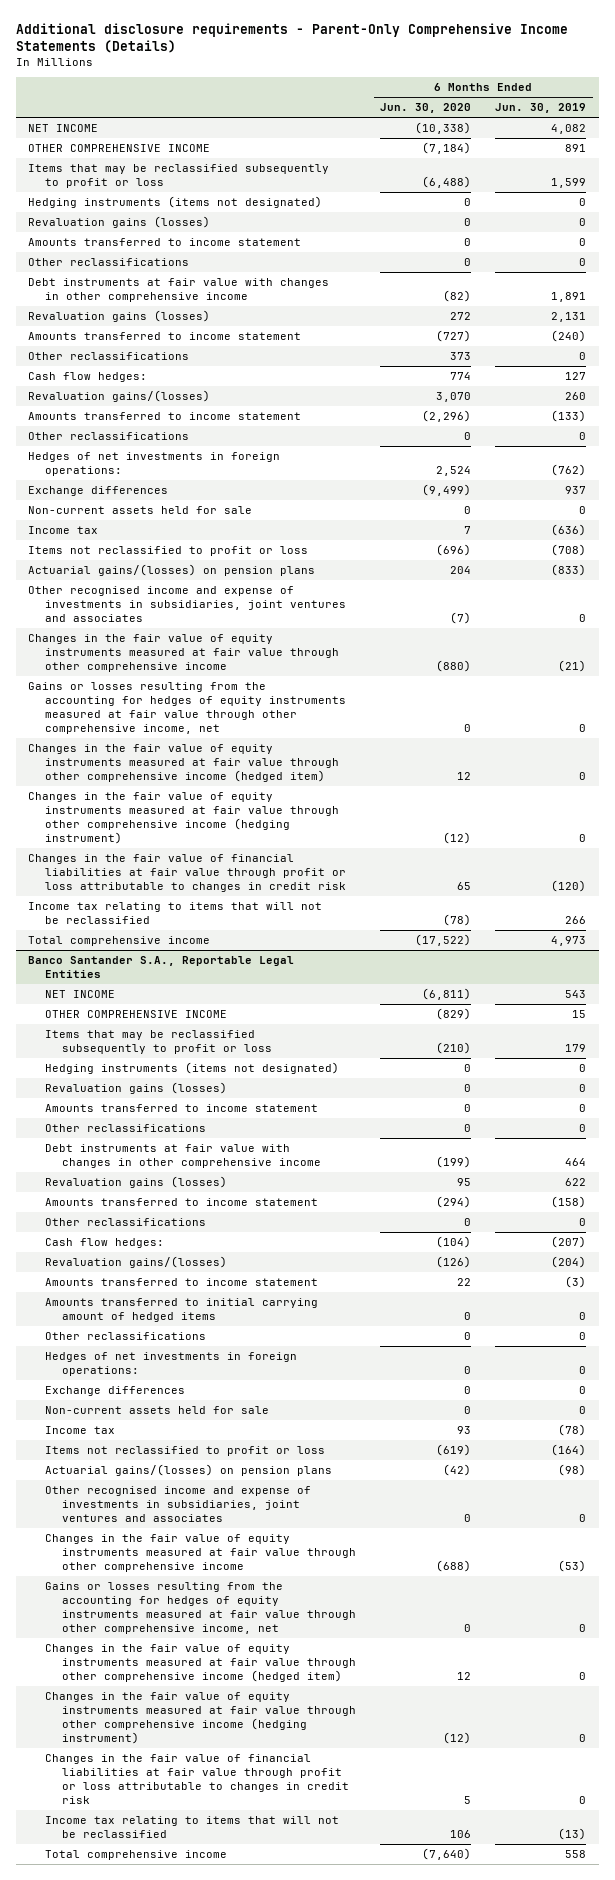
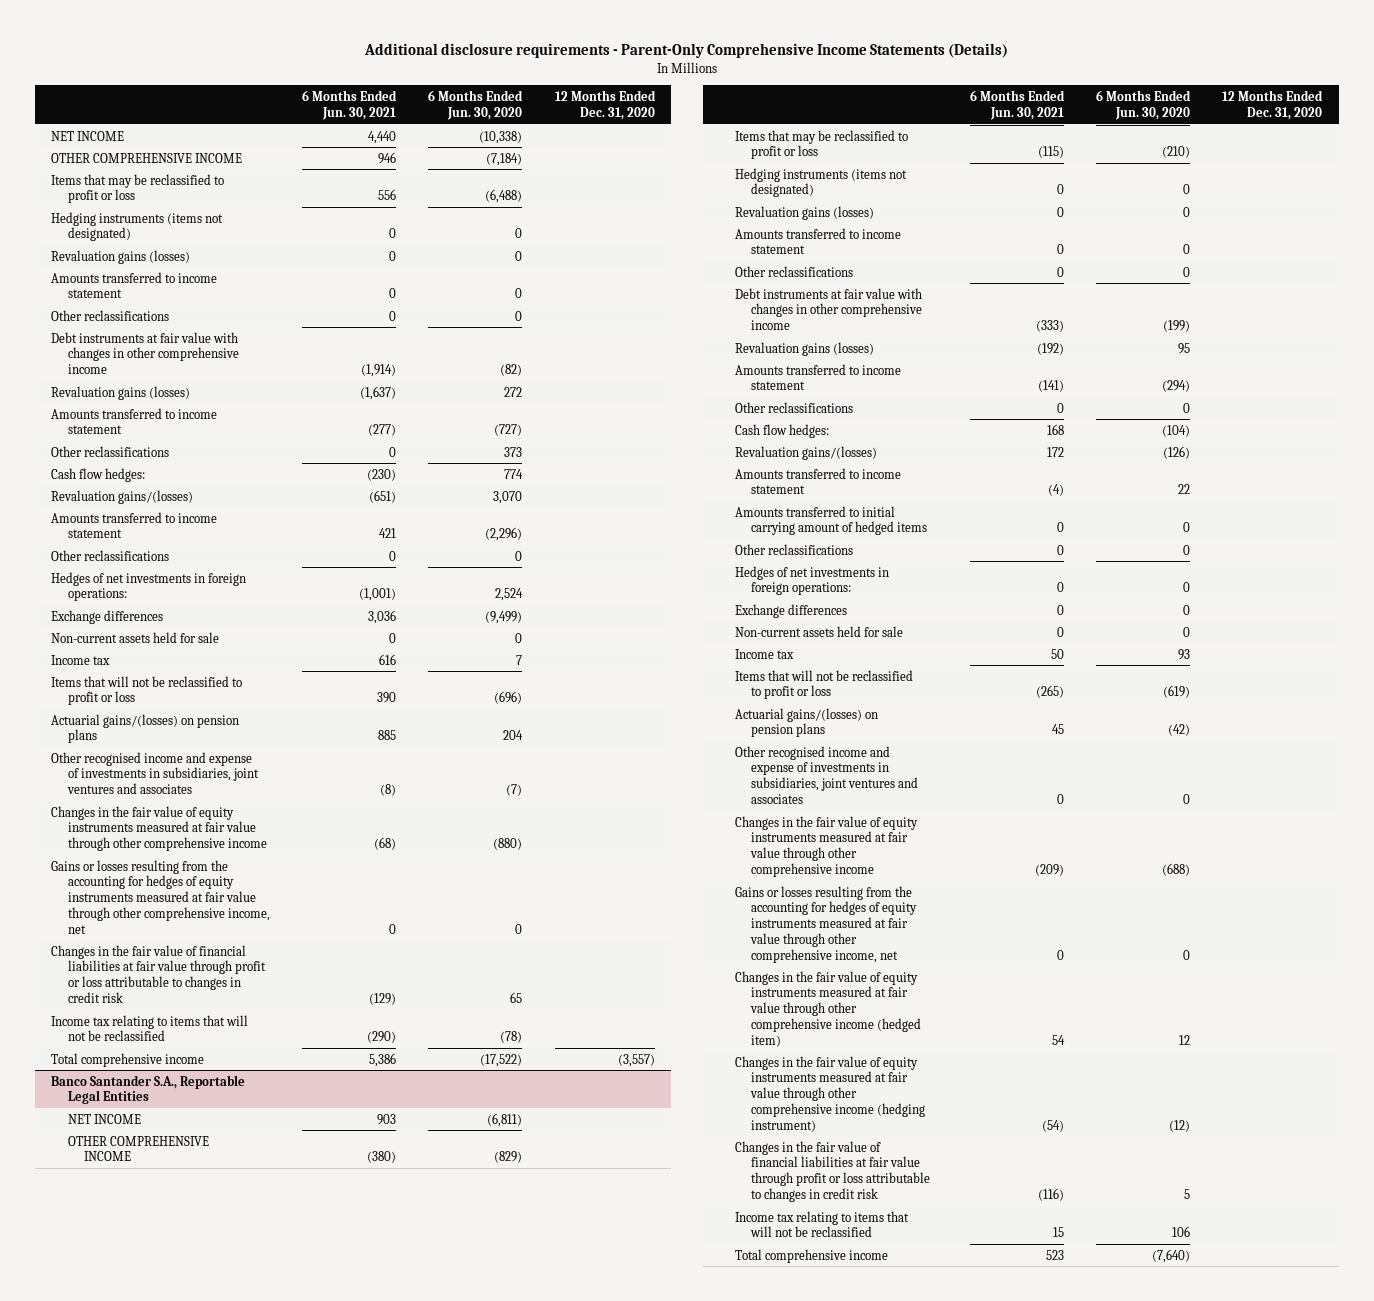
- | 6 Months Ended Jun. 30, 2020 | 6 Months Ended Jun. 30, 2019
+ | 6 Months Ended Jun. 30, 2021 | 6 Months Ended Jun. 30, 2020 | 12 Months Ended Dec. 31, 2020
- Items that may be reclassified subsequently to profit or loss | (6,488) | 1,599
+ Items that may be reclassified to profit or loss | 556 | (6,488) |
- Items not reclassified to profit or loss | (696) | (708)
+ Items that will not be reclassified to profit or loss | 390 | (696) |
- Changes in the fair value of equity instruments measured at fair value through other comprehensive income (hedged item) | 12 | 0
- Changes in the fair value of equity instruments measured at fair value through other comprehensive income (hedging instrument) | (12) | 0
@ Banco Santander S.A., Reportable Legal Entities
- Items that may be reclassified subsequently to profit or loss | (210) | 179
+ Items that may be reclassified to profit or loss | (115) | (210) |
- Items not reclassified to profit or loss | (619) | (164)
+ Items that will not be reclassified to profit or loss | (265) | (619) |

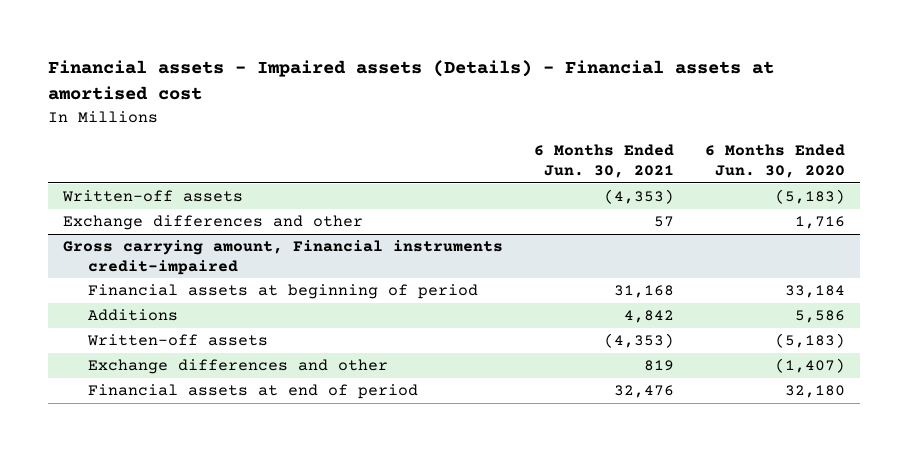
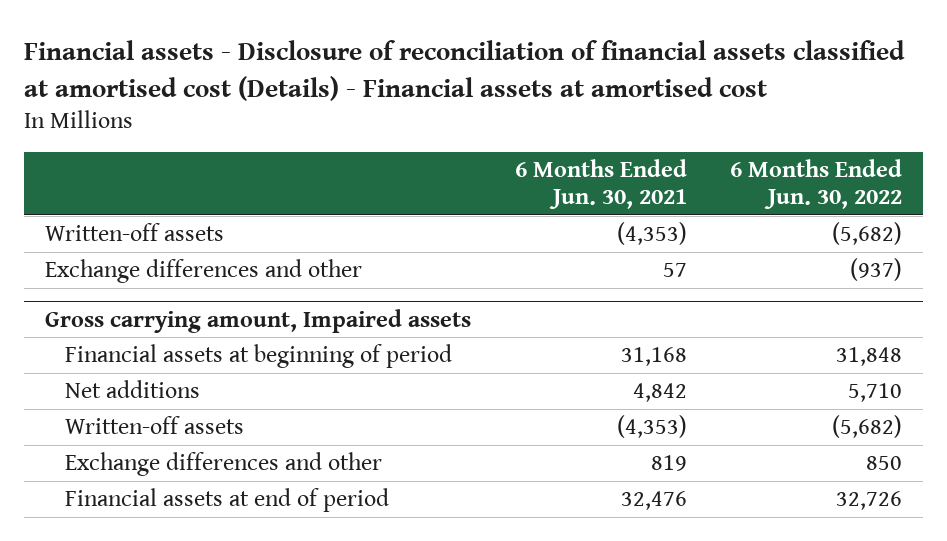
- Financial assets - Impaired assets (Details) - Financial assets at amortised cost
+ Financial assets - Disclosure of reconciliation of financial assets classified at amortised cost (Details) - Financial assets at amortised cost
- | 6 Months Ended Jun. 30, 2021 | 6 Months Ended Jun. 30, 2020
+ | 6 Months Ended Jun. 30, 2021 | 6 Months Ended Jun. 30, 2022
- Gross carrying amount, Financial instruments credit-impaired
+ Gross carrying amount, Impaired assets
- Additions | 4,842 | 5,586
+ Net additions | 4,842 | 5,710

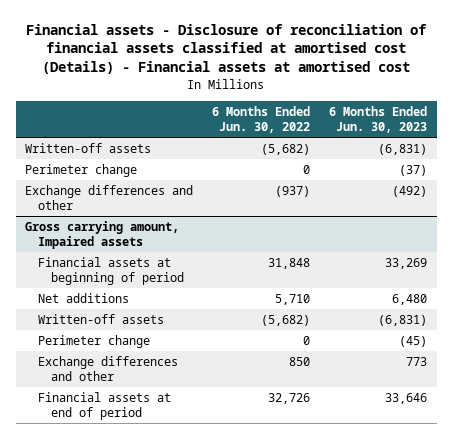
- | 6 Months Ended Jun. 30, 2021 | 6 Months Ended Jun. 30, 2022
+ | 6 Months Ended Jun. 30, 2022 | 6 Months Ended Jun. 30, 2023
+ Perimeter change | 0 | (37)
@ Gross carrying amount, Impaired assets
+ Perimeter change | 0 | (45)

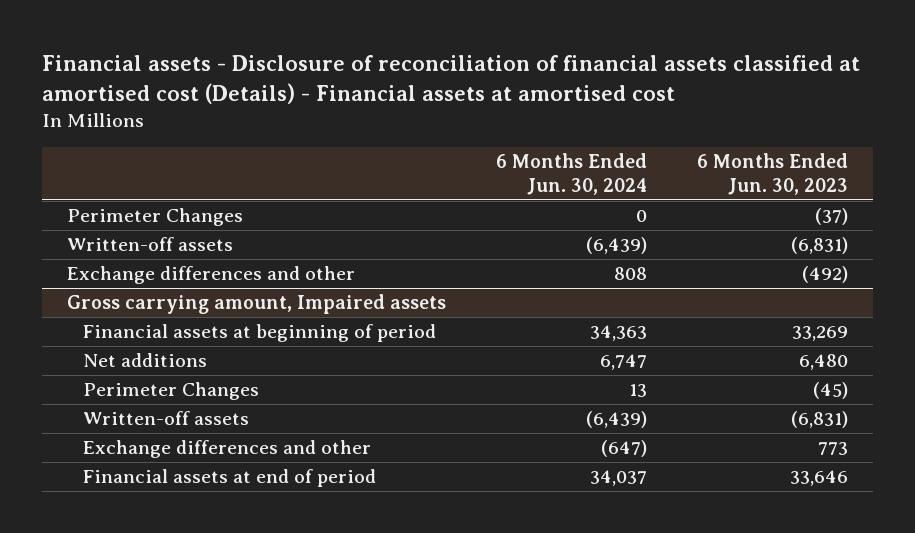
- | 6 Months Ended Jun. 30, 2022 | 6 Months Ended Jun. 30, 2023
+ | 6 Months Ended Jun. 30, 2024 | 6 Months Ended Jun. 30, 2023
+ Perimeter Changes | 0 | (37)
- Perimeter change | 0 | (37)
@ Gross carrying amount, Impaired assets
+ Perimeter Changes | 13 | (45)
- Perimeter change | 0 | (45)

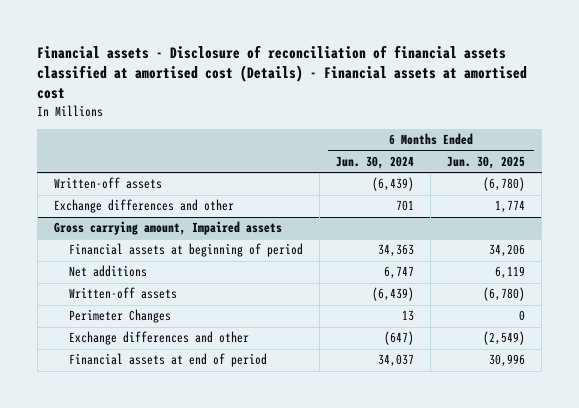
- | 6 Months Ended Jun. 30, 2024 | 6 Months Ended Jun. 30, 2023
+ | 6 Months Ended Jun. 30, 2024 | 6 Months Ended Jun. 30, 2025
- Perimeter Changes | 0 | (37)
- Exchange differences and other | 808 | (492)
+ Exchange differences and other | 701 | 1,774
@ Gross carrying amount, Impaired assets
moved down: Perimeter Changes | 13 | 0

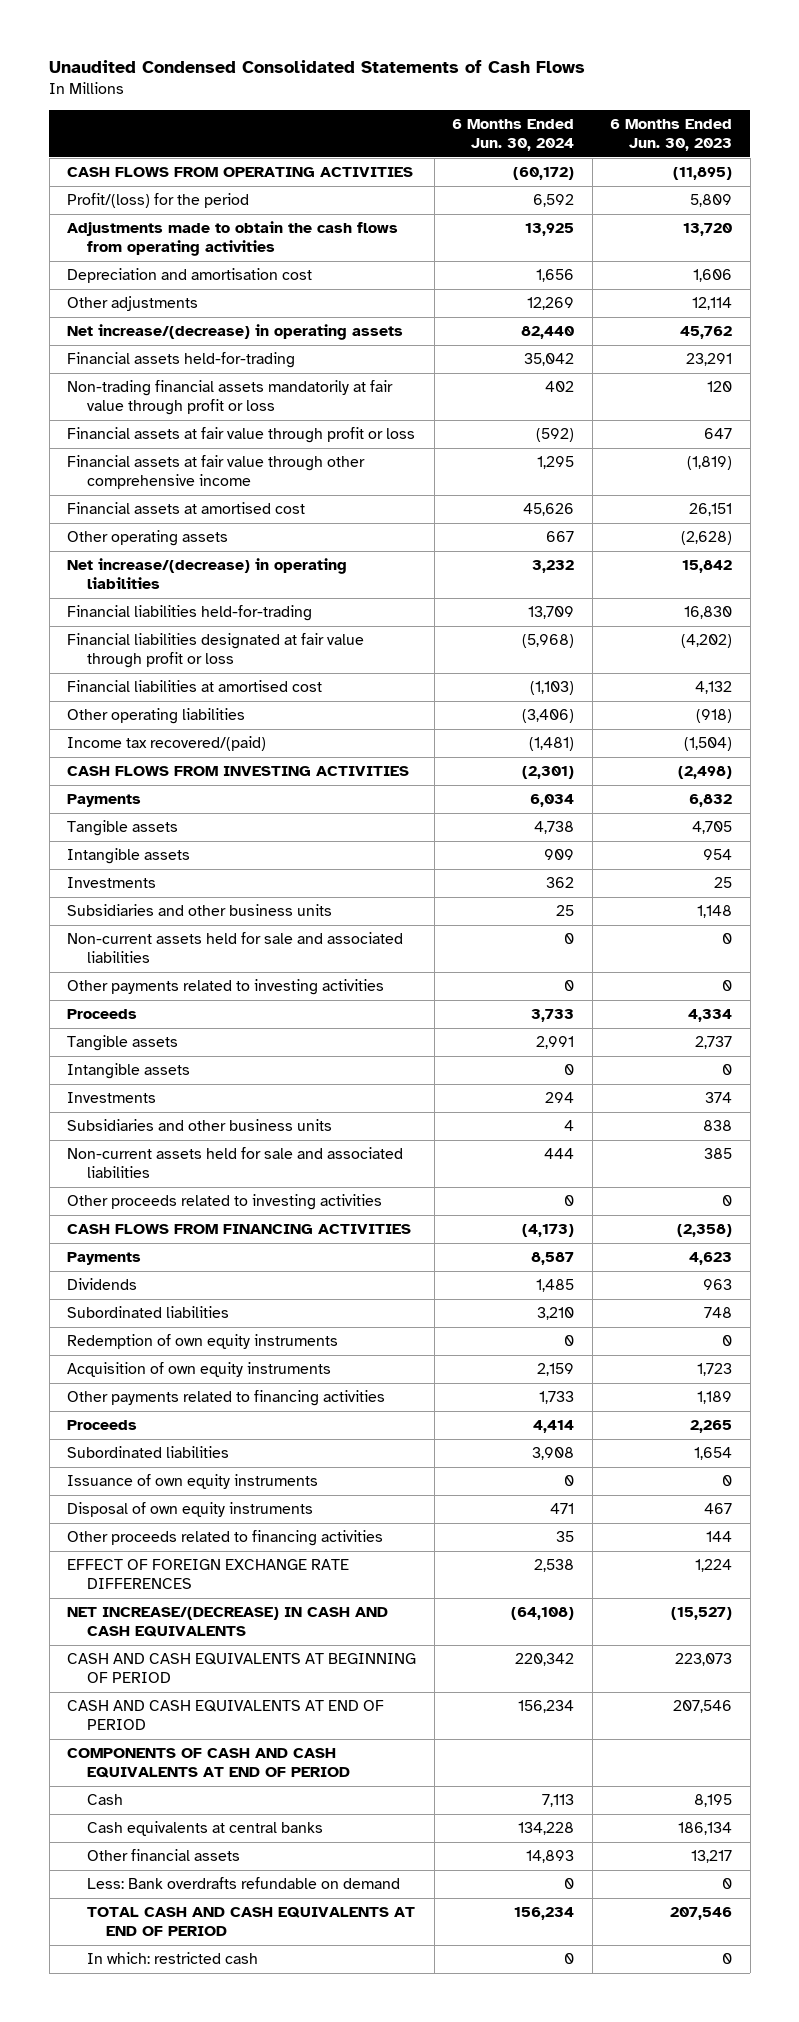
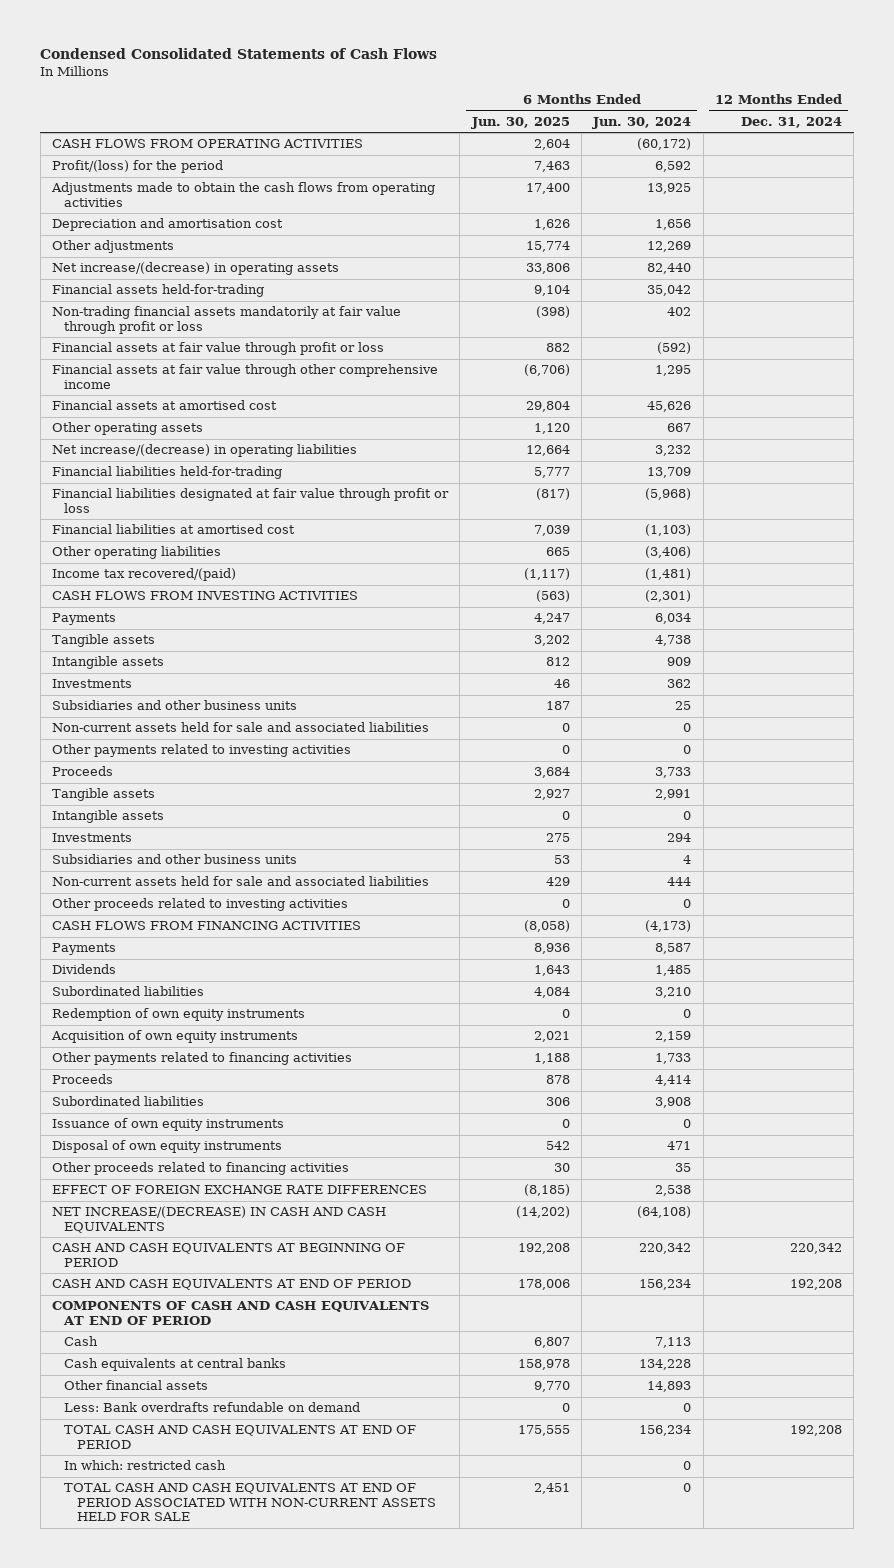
- Unaudited Condensed Consolidated Statements of Cash Flows
+ Condensed Consolidated Statements of Cash Flows
- | 6 Months Ended Jun. 30, 2024 | 6 Months Ended Jun. 30, 2023
+ | 6 Months Ended Jun. 30, 2025 | 6 Months Ended Jun. 30, 2024 | 12 Months Ended Dec. 31, 2024
+ TOTAL CASH AND CASH EQUIVALENTS AT END OF PERIOD ASSOCIATED WITH NON-CURRENT ASSETS HELD FOR SALE | 2,451 | 0 |

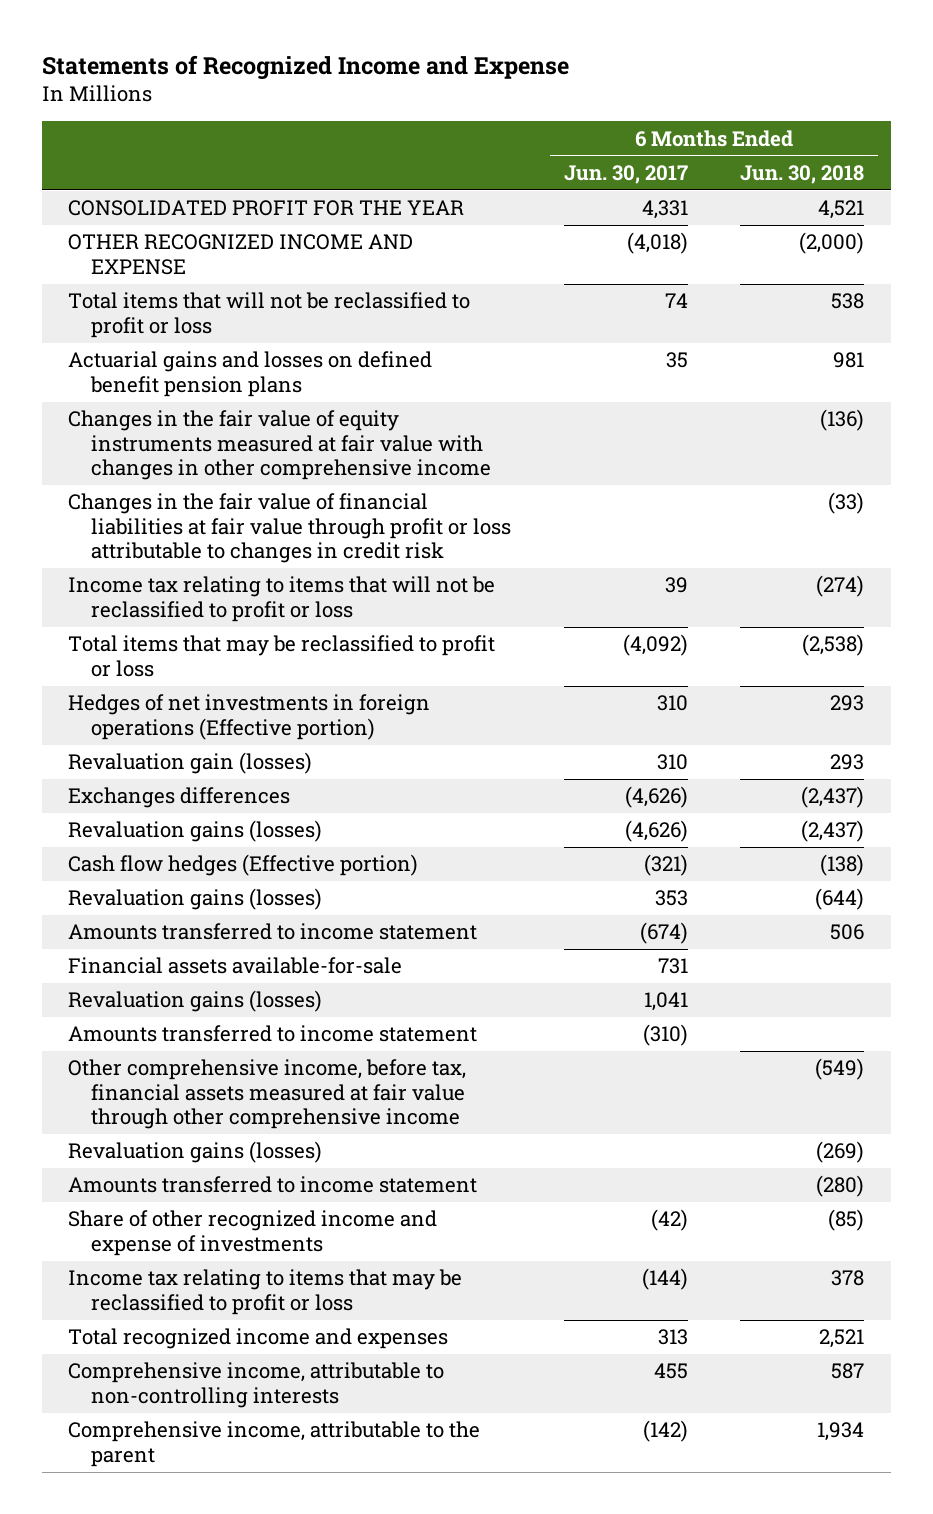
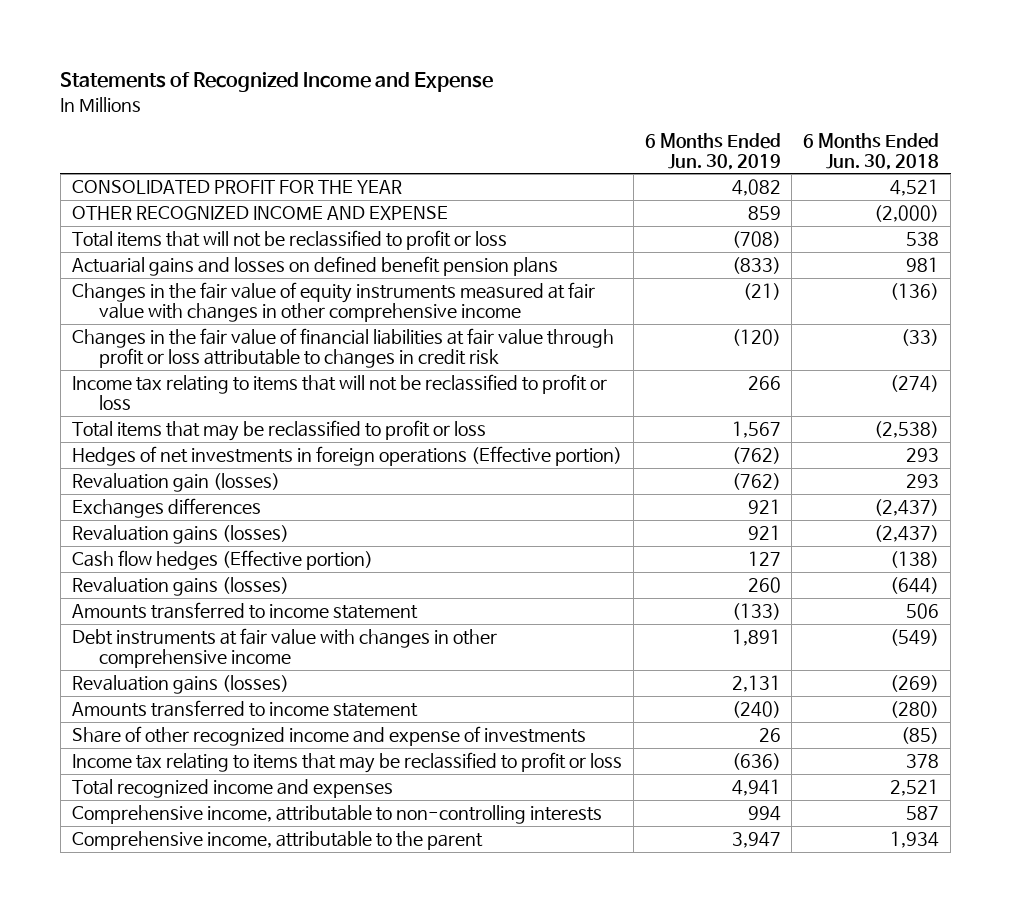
- | 6 Months Ended Jun. 30, 2017 | 6 Months Ended Jun. 30, 2018
+ | 6 Months Ended Jun. 30, 2019 | 6 Months Ended Jun. 30, 2018
- Financial assets available-for-sale | 731 |
- Revaluation gains (losses) | 1,041 |
- Amounts transferred to income statement | (310) |
- Other comprehensive income, before tax, financial assets measured at fair value through other comprehensive income | | (549)
+ Debt instruments at fair value with changes in other comprehensive income | 1,891 | (549)

